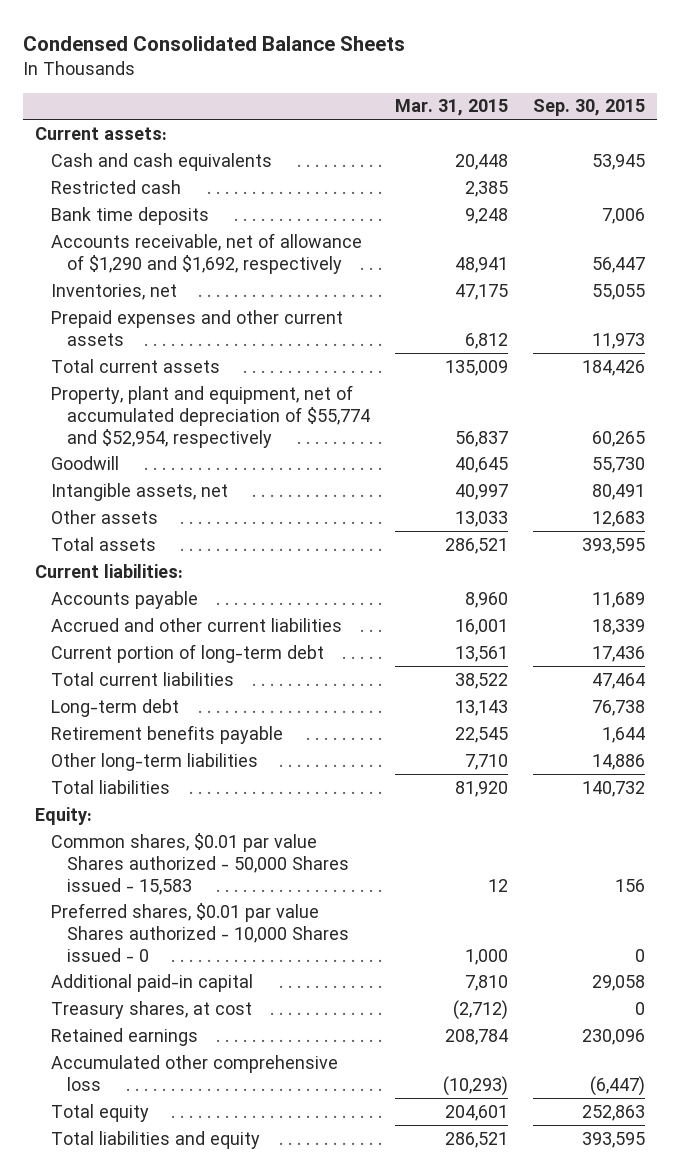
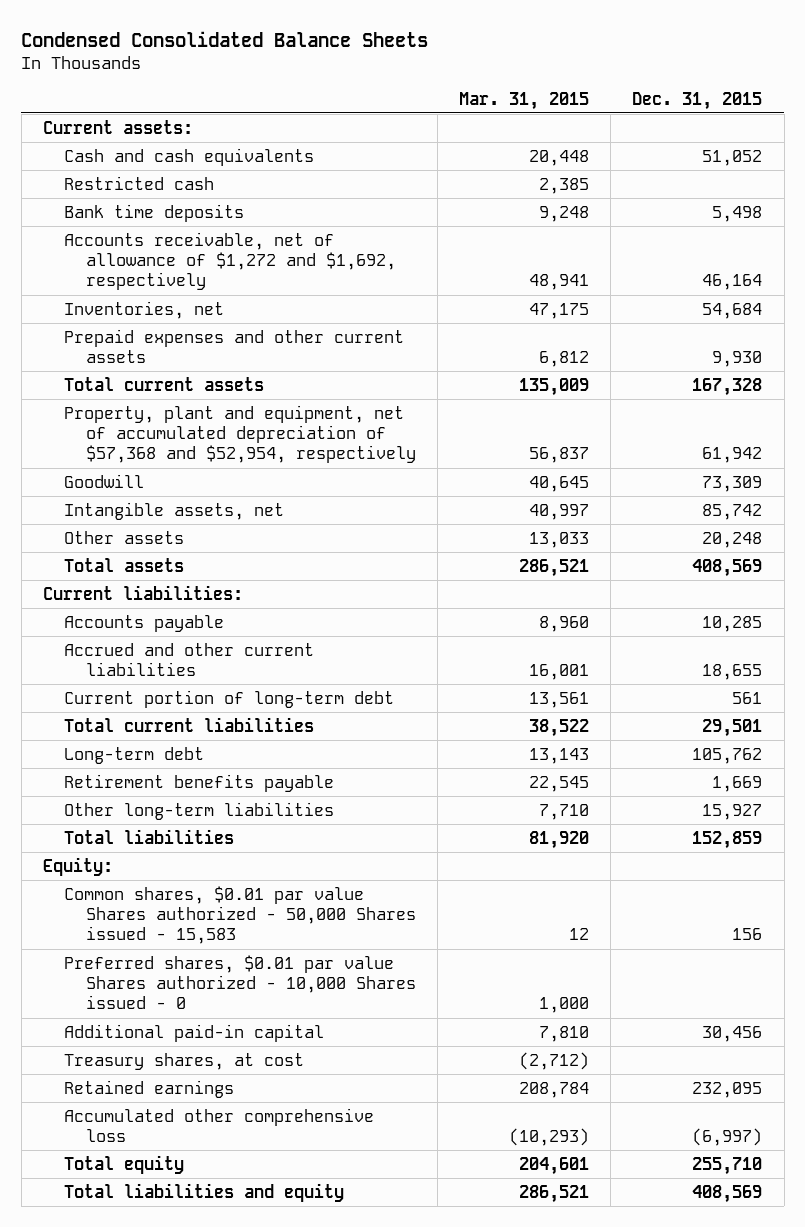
- | Mar. 31, 2015 | Sep. 30, 2015
+ | Mar. 31, 2015 | Dec. 31, 2015
- Accounts receivable, net of allowance of $1,290 and $1,692, respectively | 48,941 | 56,447
+ Accounts receivable, net of allowance of $1,272 and $1,692, respectively | 48,941 | 46,164
- Property, plant and equipment, net of accumulated depreciation of $55,774 and $52,954, respectively | 56,837 | 60,265
+ Property, plant and equipment, net of accumulated depreciation of $57,368 and $52,954, respectively | 56,837 | 61,942

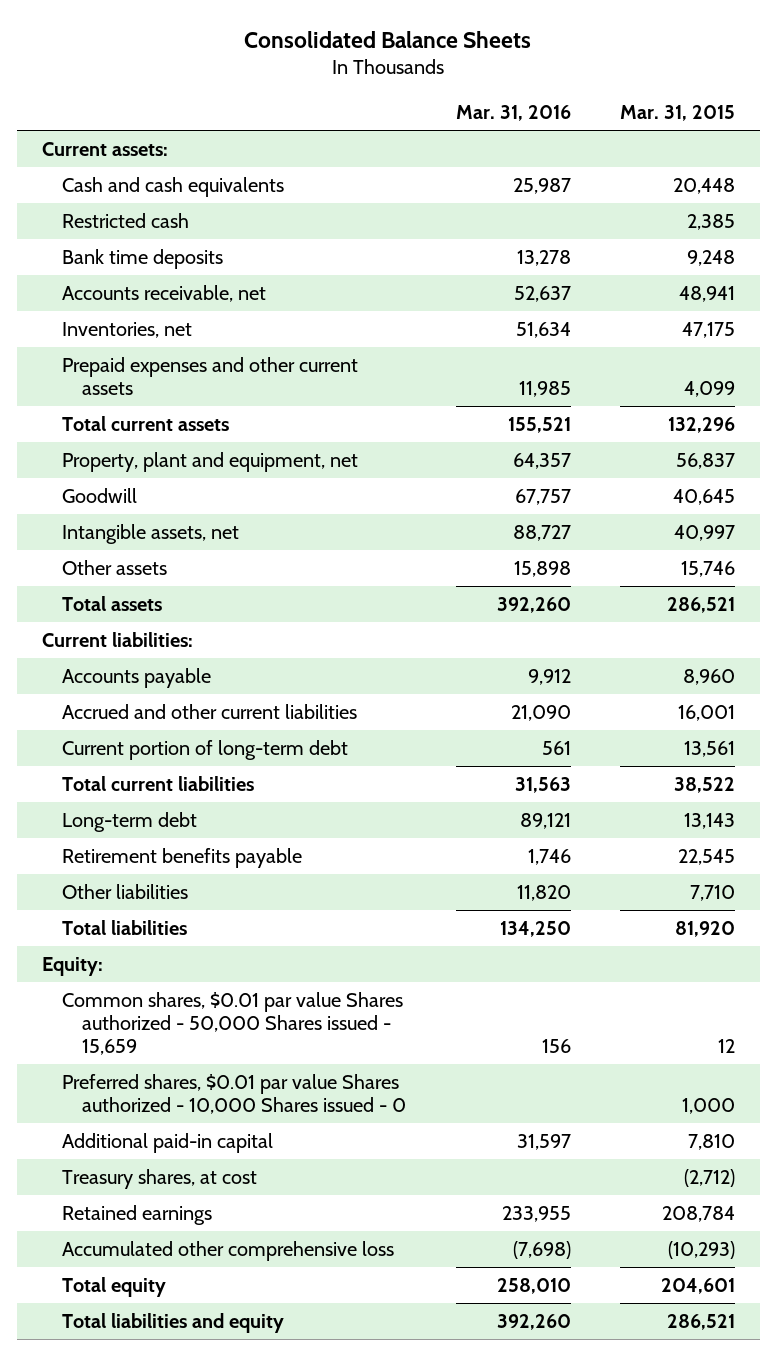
- Condensed Consolidated Balance Sheets
+ Consolidated Balance Sheets
- | Mar. 31, 2015 | Dec. 31, 2015
+ | Mar. 31, 2016 | Mar. 31, 2015
- Accounts receivable, net of allowance of $1,272 and $1,692, respectively | 48,941 | 46,164
+ Accounts receivable, net | 52,637 | 48,941
- Prepaid expenses and other current assets | 6,812 | 9,930
- Total current assets | 135,009 | 167,328
- Property, plant and equipment, net of accumulated depreciation of $57,368 and $52,954, respectively | 56,837 | 61,942
+ Prepaid expenses and other current assets | 11,985 | 4,099
+ Total current assets | 155,521 | 132,296
+ Property, plant and equipment, net | 64,357 | 56,837
- Other assets | 13,033 | 20,248
+ Other assets | 15,898 | 15,746
- Other long-term liabilities | 7,710 | 15,927
+ Other liabilities | 11,820 | 7,710
- Common shares, $0.01 par value Shares authorized - 50,000 Shares issued - 15,583 | 12 | 156
+ Common shares, $0.01 par value Shares authorized - 50,000 Shares issued - 15,659 | 156 | 12

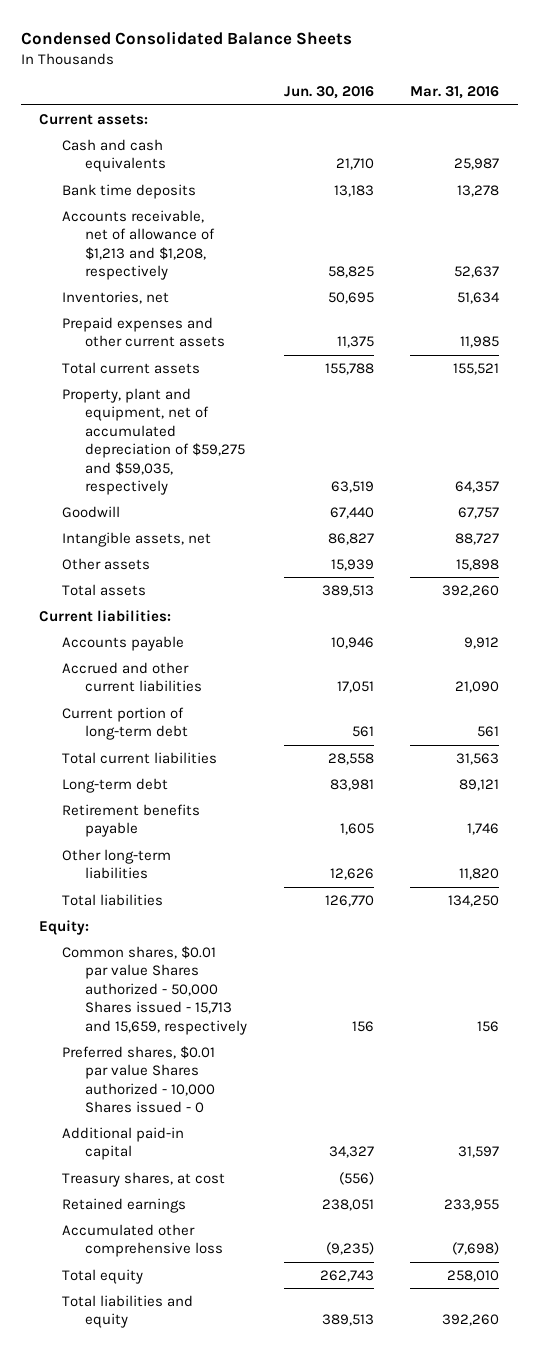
- Consolidated Balance Sheets
+ Condensed Consolidated Balance Sheets
- | Mar. 31, 2016 | Mar. 31, 2015
+ | Jun. 30, 2016 | Mar. 31, 2016
- Restricted cash | | 2,385
- Accounts receivable, net | 52,637 | 48,941
+ Accounts receivable, net of allowance of $1,213 and $1,208, respectively | 58,825 | 52,637
- Property, plant and equipment, net | 64,357 | 56,837
+ Property, plant and equipment, net of accumulated depreciation of $59,275 and $59,035, respectively | 63,519 | 64,357
- Other liabilities | 11,820 | 7,710
+ Other long-term liabilities | 12,626 | 11,820
- Common shares, $0.01 par value Shares authorized - 50,000 Shares issued - 15,659 | 156 | 12
+ Common shares, $0.01 par value Shares authorized - 50,000 Shares issued - 15,713 and 15,659, respectively | 156 | 156

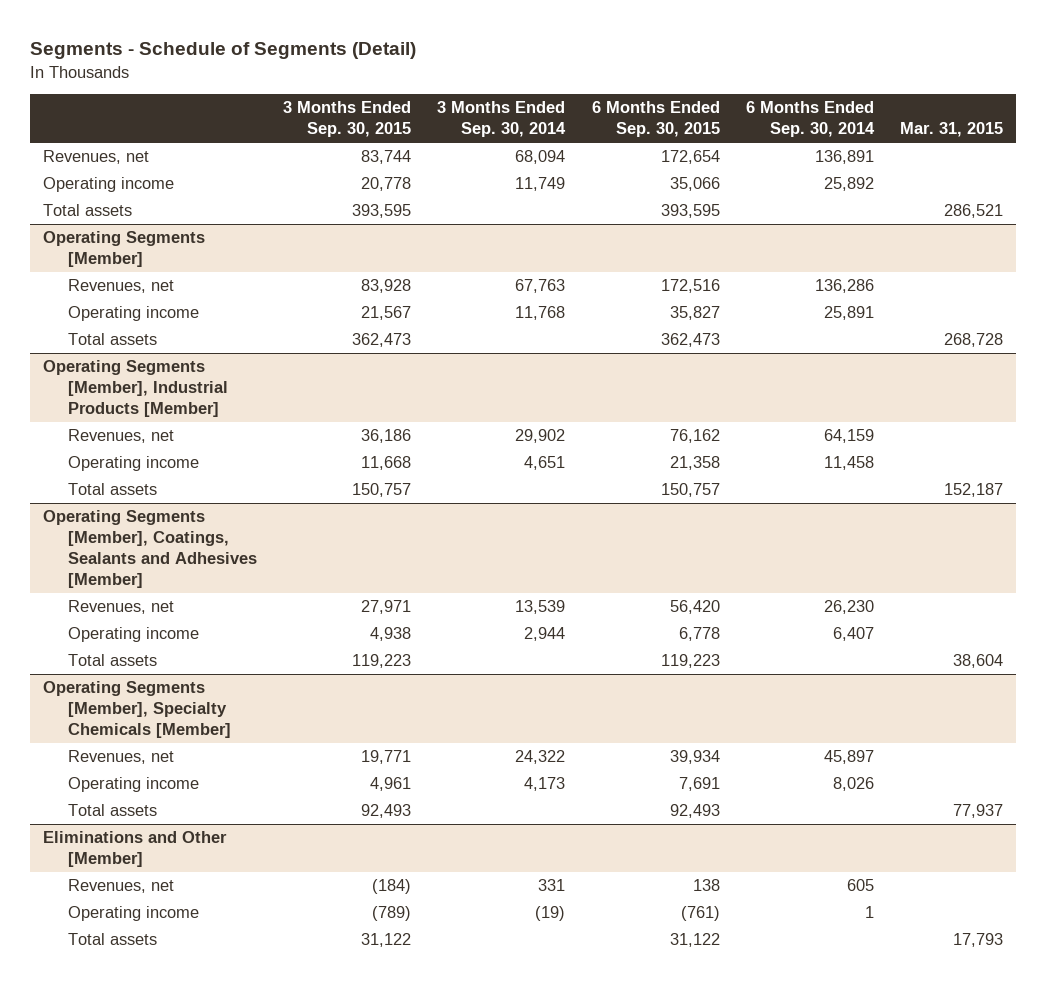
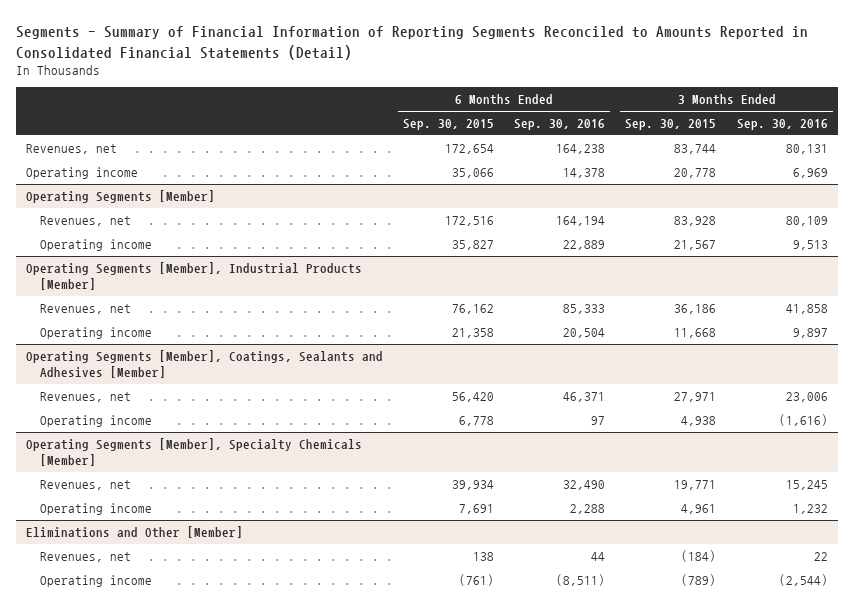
- Segments - Schedule of Segments (Detail)
+ Segments - Summary of Financial Information of Reporting Segments Reconciled to Amounts Reported in Consolidated Financial Statements (Detail)
- | 3 Months Ended Sep. 30, 2015 | 3 Months Ended Sep. 30, 2014 | 6 Months Ended Sep. 30, 2015 | 6 Months Ended Sep. 30, 2014 | Mar. 31, 2015
+ | 6 Months Ended Sep. 30, 2015 | 6 Months Ended Sep. 30, 2016 | 3 Months Ended Sep. 30, 2015 | 3 Months Ended Sep. 30, 2016
- Total assets | 393,595 | | 393,595 | | 286,521
@ Operating Segments [Member]
- Total assets | 362,473 | | 362,473 | | 268,728
@ Operating Segments [Member], Industrial Products [Member]
- Total assets | 150,757 | | 150,757 | | 152,187
@ Operating Segments [Member], Coatings, Sealants and Adhesives [Member]
- Total assets | 119,223 | | 119,223 | | 38,604
@ Operating Segments [Member], Specialty Chemicals [Member]
- Total assets | 92,493 | | 92,493 | | 77,937
@ Eliminations and Other [Member]
- Total assets | 31,122 | | 31,122 | | 17,793

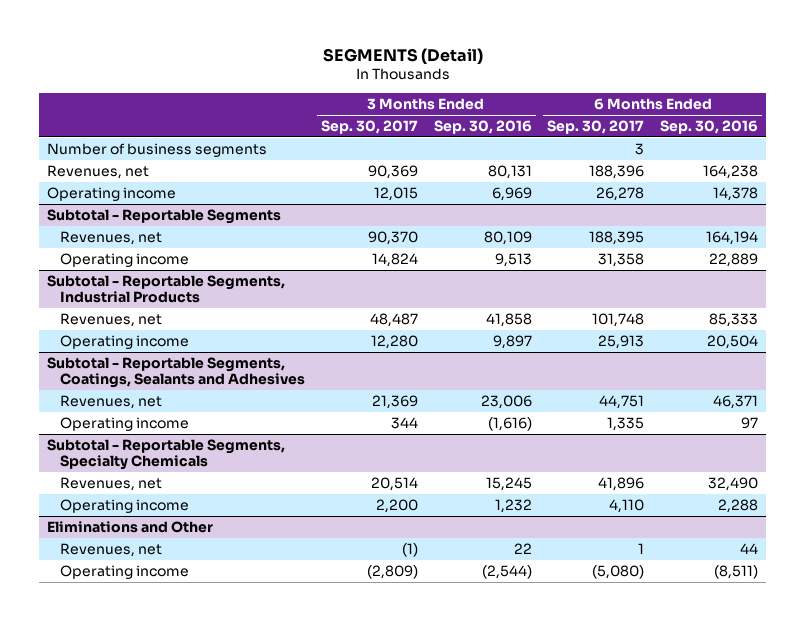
- Segments - Summary of Financial Information of Reporting Segments Reconciled to Amounts Reported in Consolidated Financial Statements (Detail)
+ SEGMENTS (Detail)
- | 6 Months Ended Sep. 30, 2015 | 6 Months Ended Sep. 30, 2016 | 3 Months Ended Sep. 30, 2015 | 3 Months Ended Sep. 30, 2016
+ | 3 Months Ended Sep. 30, 2017 | 3 Months Ended Sep. 30, 2016 | 6 Months Ended Sep. 30, 2017 | 6 Months Ended Sep. 30, 2016
+ Number of business segments | | | 3 |
- Operating Segments [Member]
+ Subtotal - Reportable Segments
- Operating Segments [Member], Industrial Products [Member]
+ Subtotal - Reportable Segments, Industrial Products
- Operating Segments [Member], Coatings, Sealants and Adhesives [Member]
+ Subtotal - Reportable Segments, Coatings, Sealants and Adhesives
- Operating Segments [Member], Specialty Chemicals [Member]
+ Subtotal - Reportable Segments, Specialty Chemicals
- Eliminations and Other [Member]
+ Eliminations and Other

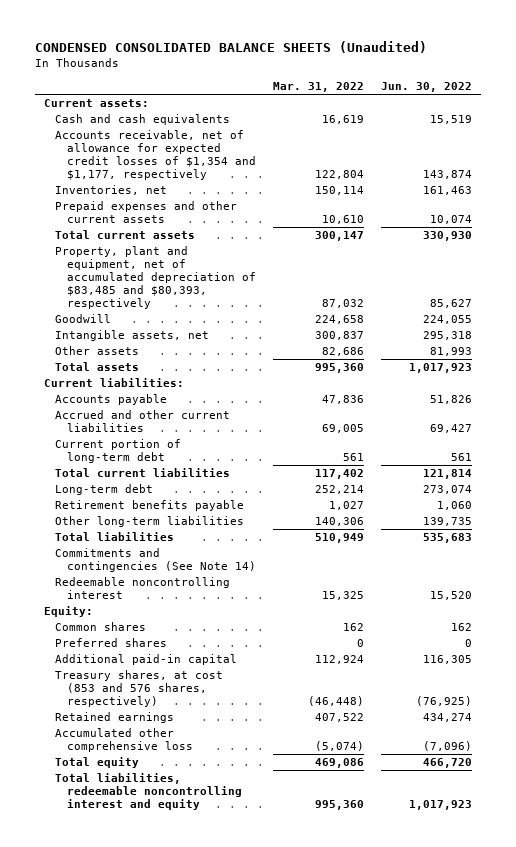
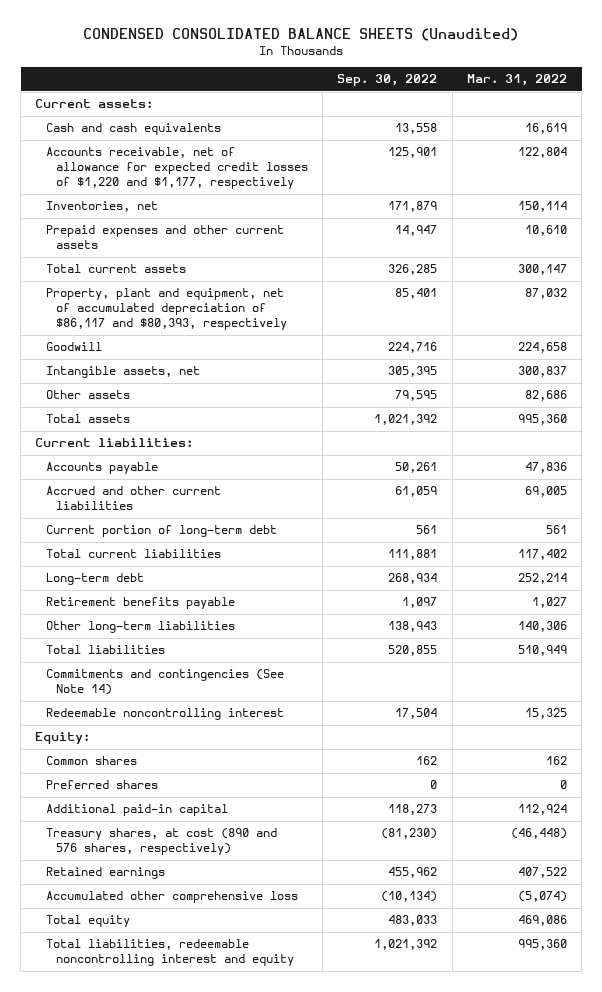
- | Mar. 31, 2022 | Jun. 30, 2022
+ | Sep. 30, 2022 | Mar. 31, 2022
- Accounts receivable, net of allowance for expected credit losses of $1,354 and $1,177, respectively | 122,804 | 143,874
+ Accounts receivable, net of allowance for expected credit losses of $1,220 and $1,177, respectively | 125,901 | 122,804
- Property, plant and equipment, net of accumulated depreciation of $83,485 and $80,393, respectively | 87,032 | 85,627
+ Property, plant and equipment, net of accumulated depreciation of $86,117 and $80,393, respectively | 85,401 | 87,032
- Treasury shares, at cost (853 and 576 shares, respectively) | (46,448) | (76,925)
+ Treasury shares, at cost (890 and 576 shares, respectively) | (81,230) | (46,448)

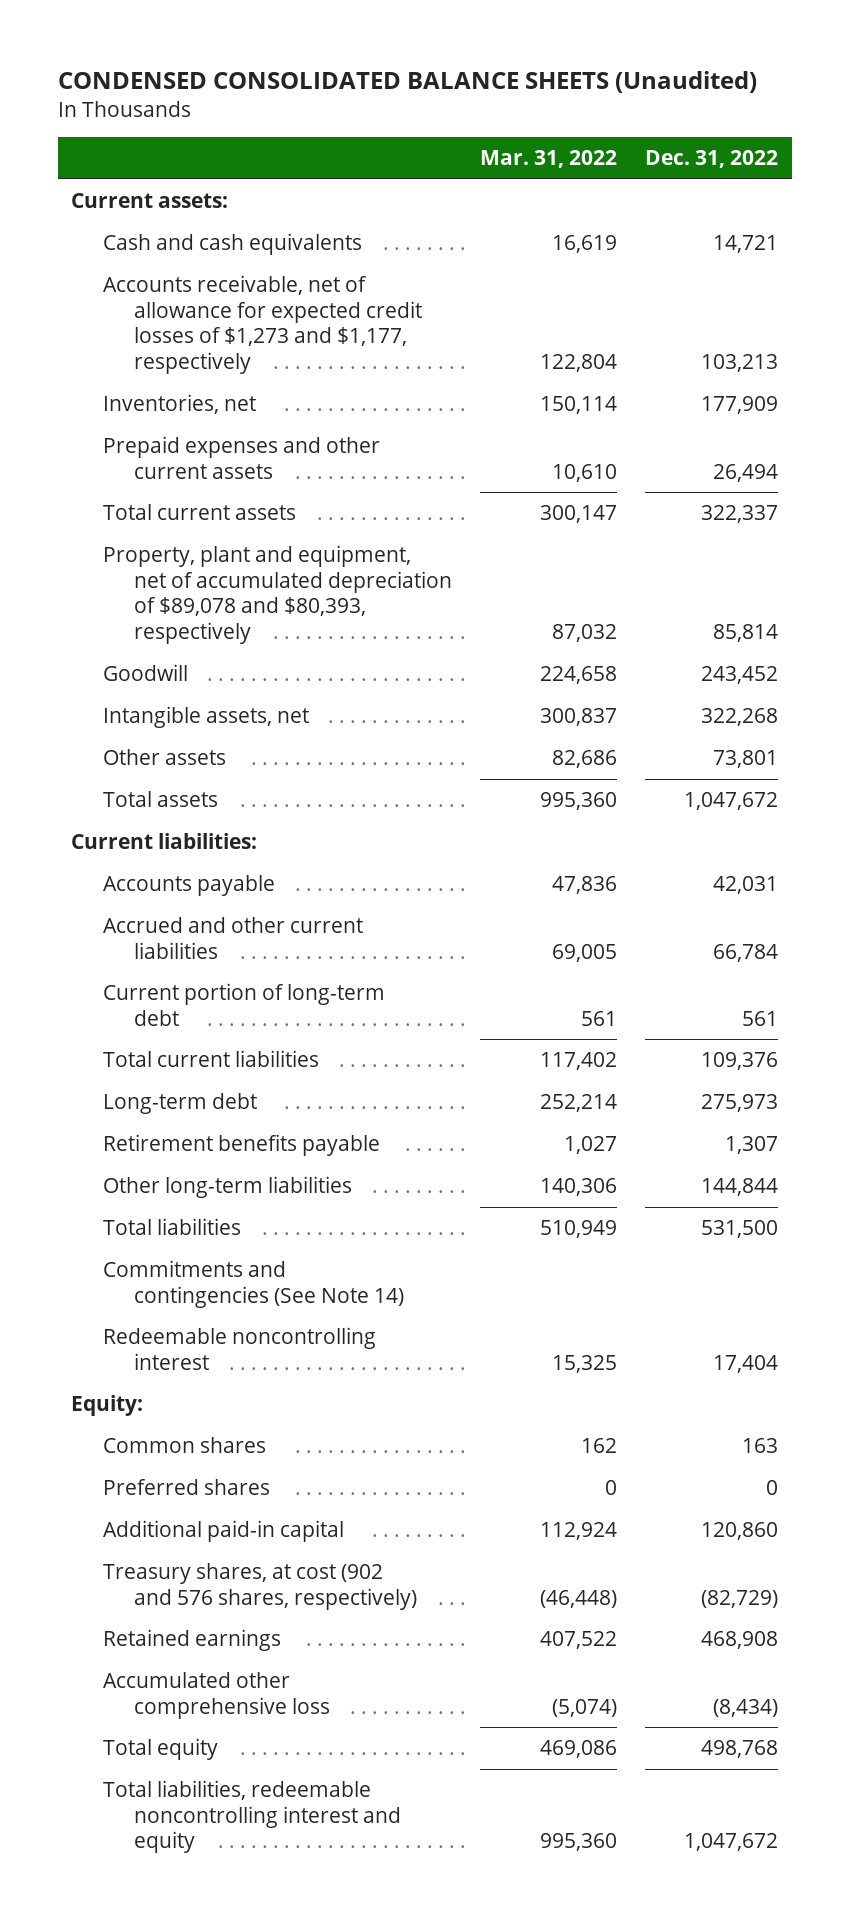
- | Sep. 30, 2022 | Mar. 31, 2022
+ | Mar. 31, 2022 | Dec. 31, 2022
- Accounts receivable, net of allowance for expected credit losses of $1,220 and $1,177, respectively | 125,901 | 122,804
+ Accounts receivable, net of allowance for expected credit losses of $1,273 and $1,177, respectively | 122,804 | 103,213
- Property, plant and equipment, net of accumulated depreciation of $86,117 and $80,393, respectively | 85,401 | 87,032
+ Property, plant and equipment, net of accumulated depreciation of $89,078 and $80,393, respectively | 87,032 | 85,814
- Treasury shares, at cost (890 and 576 shares, respectively) | (81,230) | (46,448)
+ Treasury shares, at cost (902 and 576 shares, respectively) | (46,448) | (82,729)

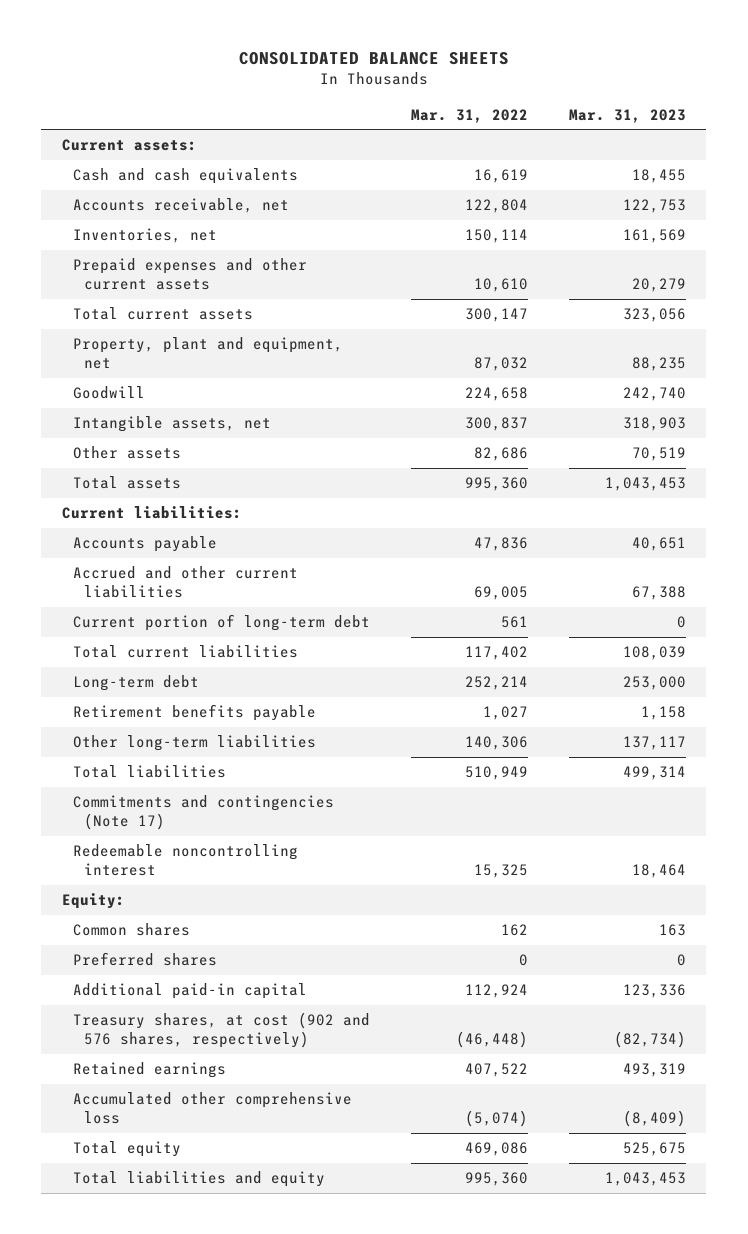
- CONDENSED CONSOLIDATED BALANCE SHEETS (Unaudited)
+ CONSOLIDATED BALANCE SHEETS
- | Mar. 31, 2022 | Dec. 31, 2022
+ | Mar. 31, 2022 | Mar. 31, 2023
- Accounts receivable, net of allowance for expected credit losses of $1,273 and $1,177, respectively | 122,804 | 103,213
+ Accounts receivable, net | 122,804 | 122,753
- Property, plant and equipment, net of accumulated depreciation of $89,078 and $80,393, respectively | 87,032 | 85,814
+ Property, plant and equipment, net | 87,032 | 88,235
- Commitments and contingencies (See Note 14)
+ Commitments and contingencies (Note 17)
- Total liabilities, redeemable noncontrolling interest and equity | 995,360 | 1,047,672
+ Total liabilities and equity | 995,360 | 1,043,453

